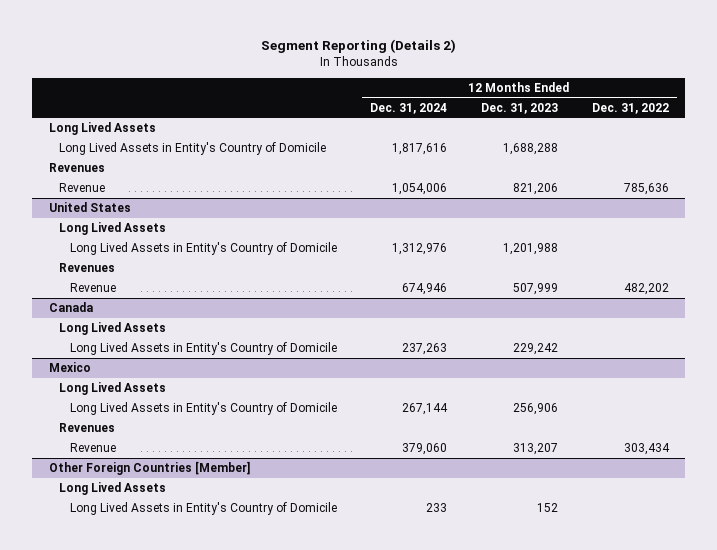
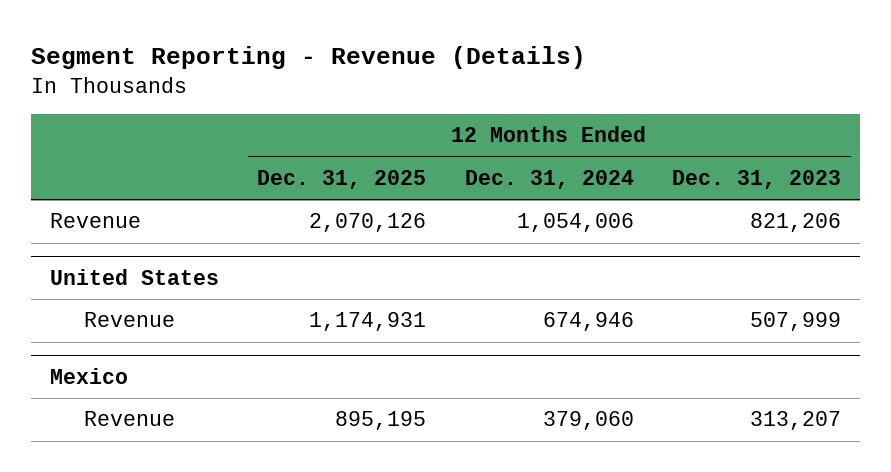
- Segment Reporting (Details 2)
+ Segment Reporting - Revenue (Details)
- | 12 Months Ended Dec. 31, 2024 | 12 Months Ended Dec. 31, 2023 | 12 Months Ended Dec. 31, 2022
+ | 12 Months Ended Dec. 31, 2025 | 12 Months Ended Dec. 31, 2024 | 12 Months Ended Dec. 31, 2023
- Long Lived Assets
- Long Lived Assets in Entity's Country of Domicile | 1,817,616 | 1,688,288 |
- Revenues
@ United States
- Long Lived Assets
- Long Lived Assets in Entity's Country of Domicile | 1,312,976 | 1,201,988 |
- Revenues
- Canada
- Long Lived Assets
- Long Lived Assets in Entity's Country of Domicile | 237,263 | 229,242 |
@ Mexico
- Long Lived Assets
- Long Lived Assets in Entity's Country of Domicile | 267,144 | 256,906 |
- Revenues
- Other Foreign Countries [Member]
- Long Lived Assets
- Long Lived Assets in Entity's Country of Domicile | 233 | 152 |

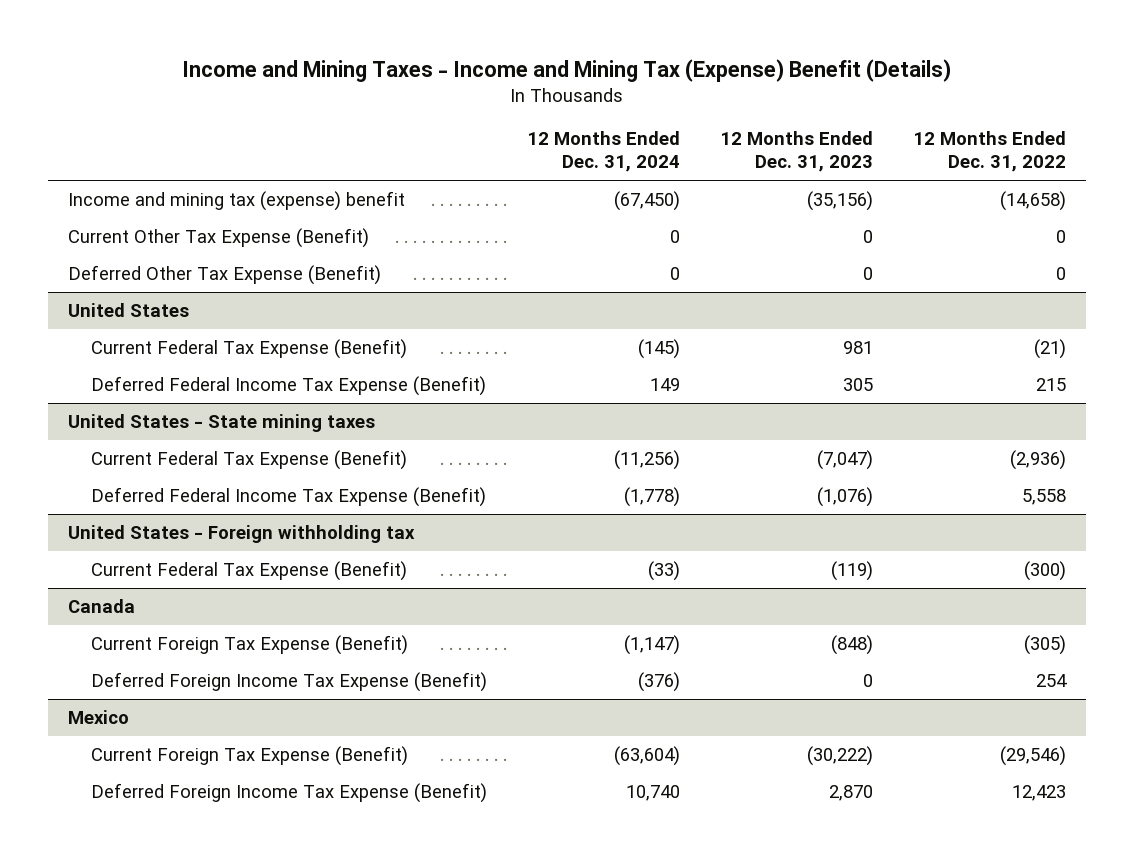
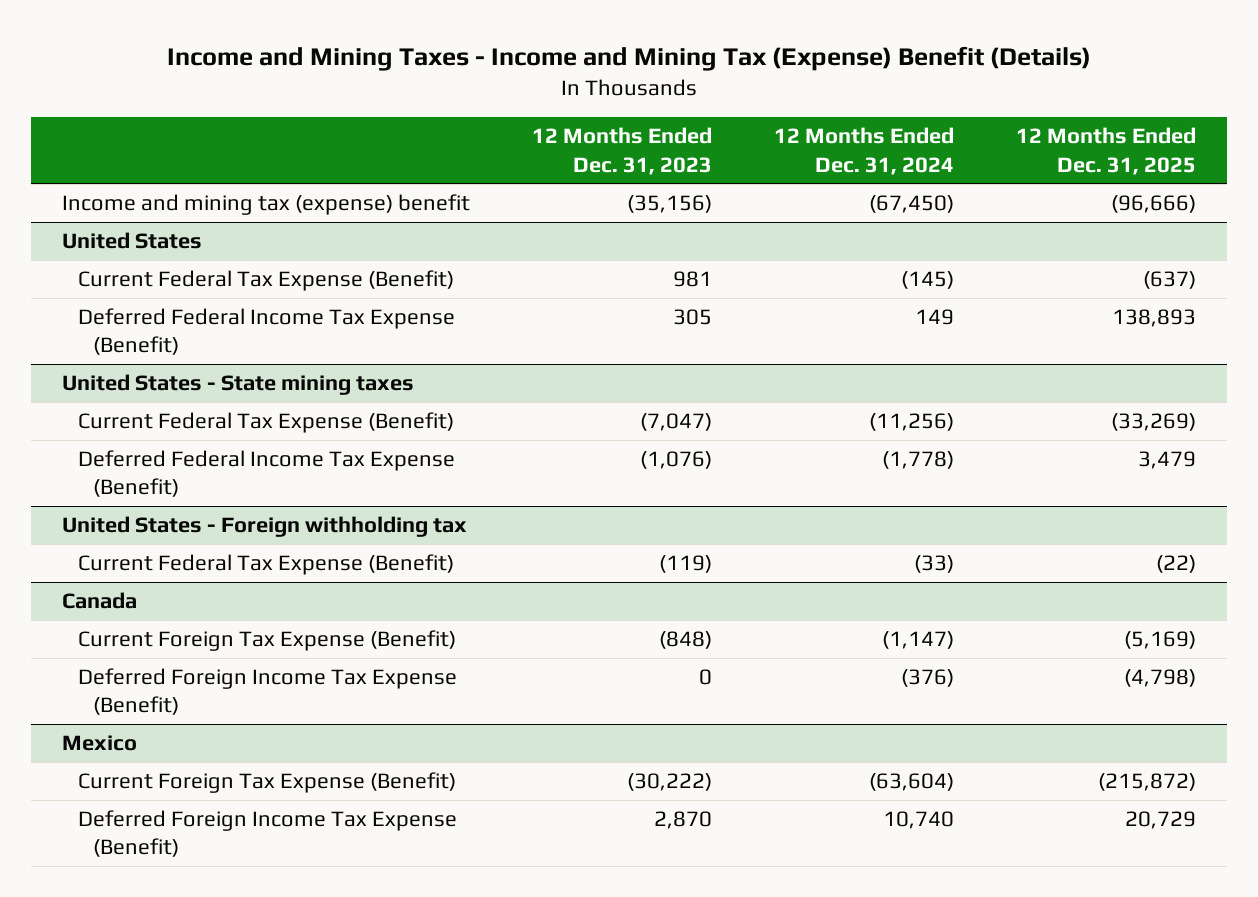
- | 12 Months Ended Dec. 31, 2024 | 12 Months Ended Dec. 31, 2023 | 12 Months Ended Dec. 31, 2022
+ | 12 Months Ended Dec. 31, 2023 | 12 Months Ended Dec. 31, 2024 | 12 Months Ended Dec. 31, 2025
- Current Other Tax Expense (Benefit) | 0 | 0 | 0
- Deferred Other Tax Expense (Benefit) | 0 | 0 | 0

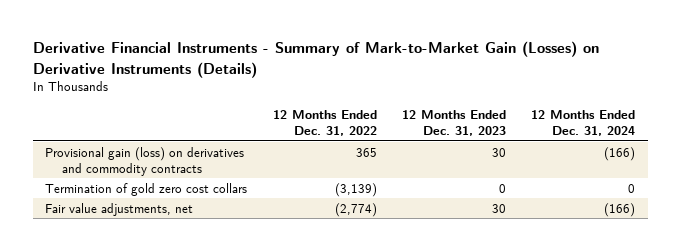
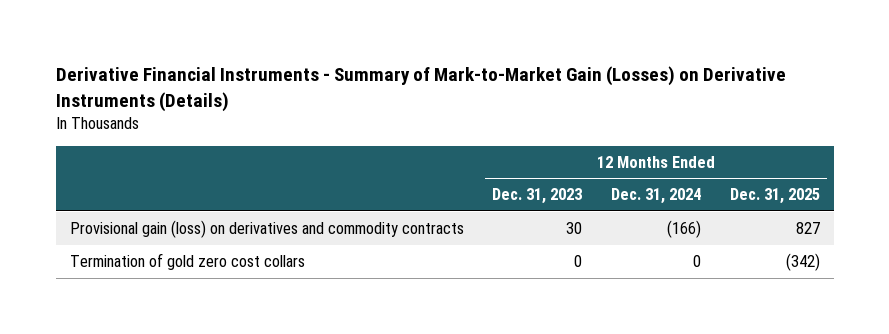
- | 12 Months Ended Dec. 31, 2022 | 12 Months Ended Dec. 31, 2023 | 12 Months Ended Dec. 31, 2024
+ | 12 Months Ended Dec. 31, 2023 | 12 Months Ended Dec. 31, 2024 | 12 Months Ended Dec. 31, 2025
- Fair value adjustments, net | (2,774) | 30 | (166)

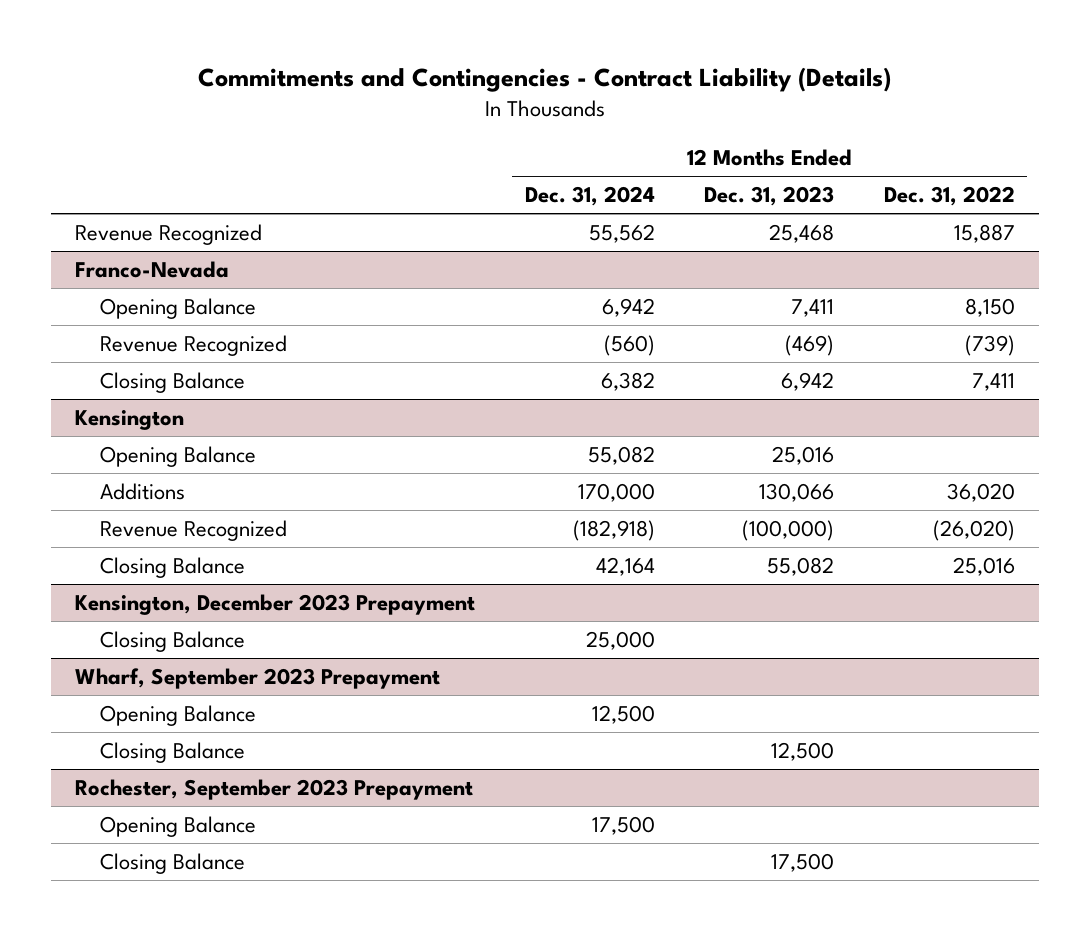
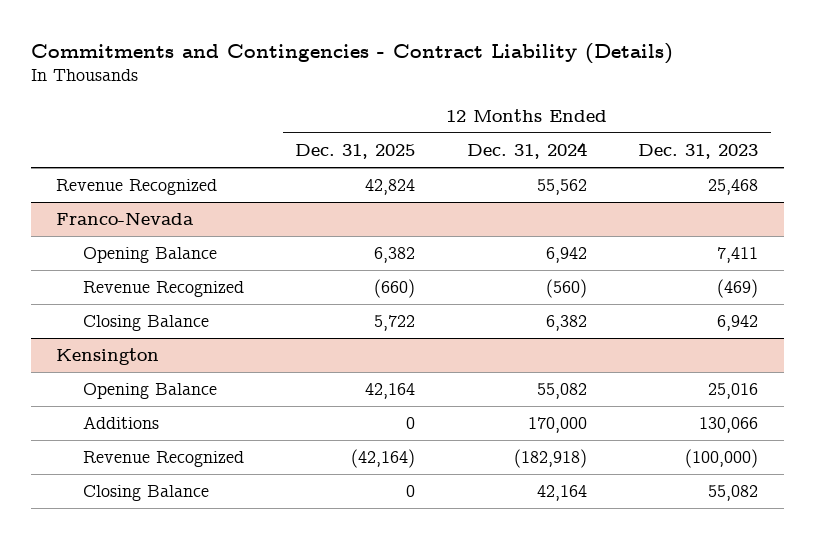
- | 12 Months Ended Dec. 31, 2024 | 12 Months Ended Dec. 31, 2023 | 12 Months Ended Dec. 31, 2022
+ | 12 Months Ended Dec. 31, 2025 | 12 Months Ended Dec. 31, 2024 | 12 Months Ended Dec. 31, 2023
- Kensington, December 2023 Prepayment
- Closing Balance | 25,000 | |
- Wharf, September 2023 Prepayment
- Opening Balance | 12,500 | |
- Closing Balance | | 12,500 |
- Rochester, September 2023 Prepayment
- Opening Balance | 17,500 | |
- Closing Balance | | 17,500 |

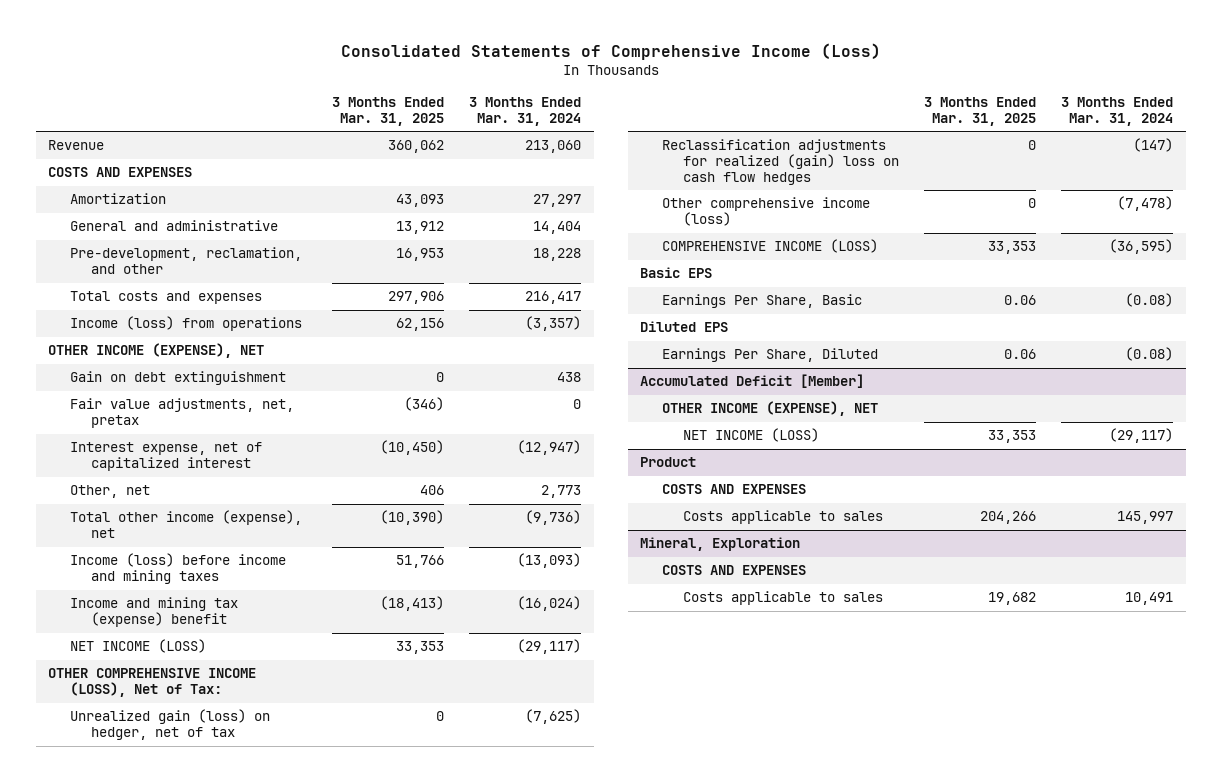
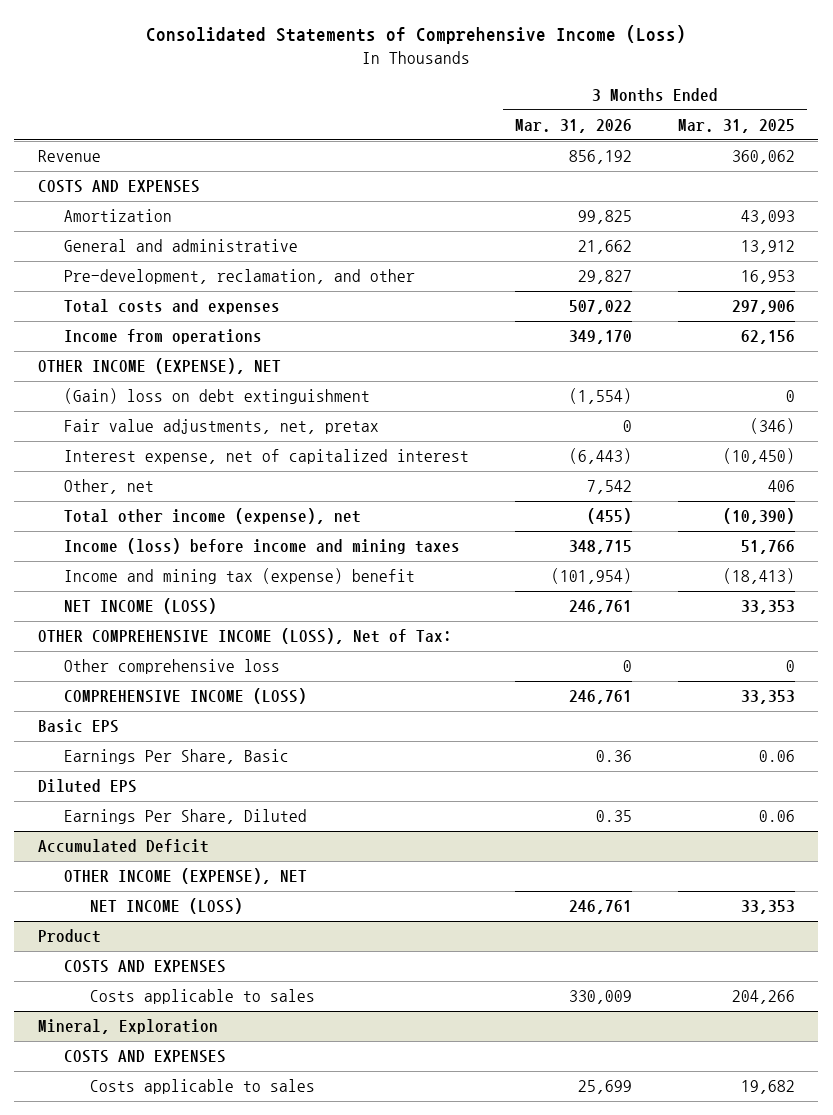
- | 3 Months Ended Mar. 31, 2025 | 3 Months Ended Mar. 31, 2024
+ | 3 Months Ended Mar. 31, 2026 | 3 Months Ended Mar. 31, 2025
- Income (loss) from operations | 62,156 | (3,357)
+ Income from operations | 349,170 | 62,156
- Gain on debt extinguishment | 0 | 438
+ (Gain) loss on debt extinguishment | (1,554) | 0
- Unrealized gain (loss) on hedger, net of tax | 0 | (7,625)
- Reclassification adjustments for realized (gain) loss on cash flow hedges | 0 | (147)
- Other comprehensive income (loss) | 0 | (7,478)
+ Other comprehensive loss | 0 | 0
- Accumulated Deficit [Member]
+ Accumulated Deficit

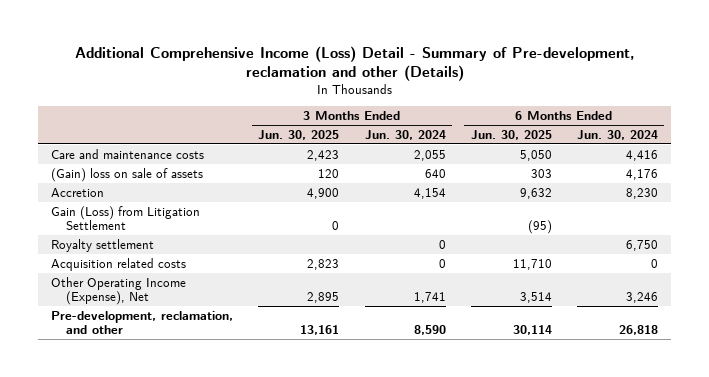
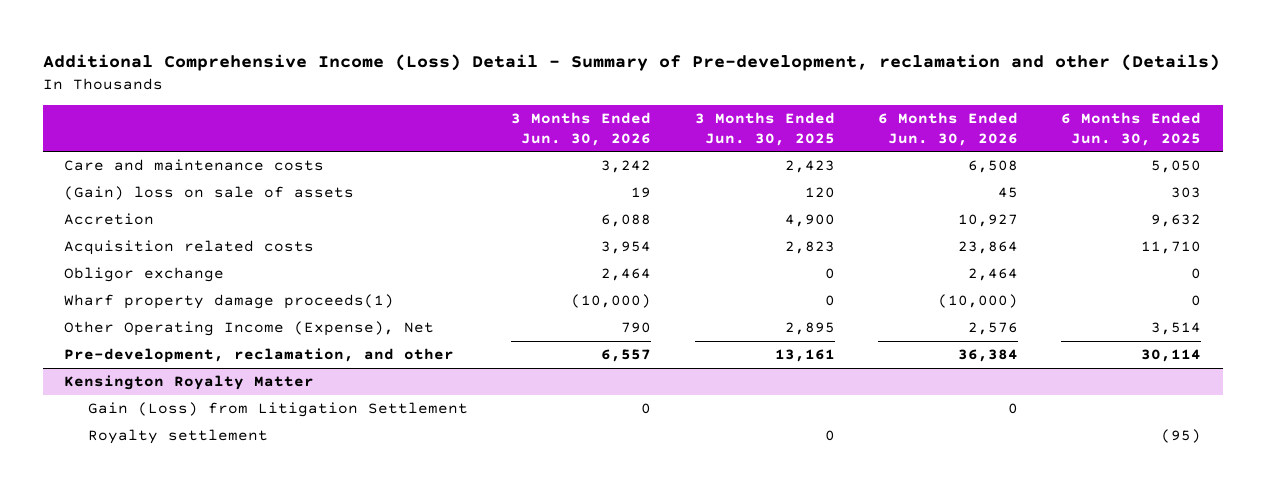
- | 3 Months Ended Jun. 30, 2025 | 3 Months Ended Jun. 30, 2024 | 6 Months Ended Jun. 30, 2025 | 6 Months Ended Jun. 30, 2024
+ | 3 Months Ended Jun. 30, 2026 | 3 Months Ended Jun. 30, 2025 | 6 Months Ended Jun. 30, 2026 | 6 Months Ended Jun. 30, 2025
- Gain (Loss) from Litigation Settlement | 0 | | (95) |
- Royalty settlement | | 0 | | 6,750
+ Obligor exchange | 2,464 | 0 | 2,464 | 0
+ Wharf property damage proceeds(1) | (10,000) | 0 | (10,000) | 0
+ Kensington Royalty Matter
+ Gain (Loss) from Litigation Settlement | 0 | | 0 |
+ Royalty settlement | | 0 | | (95)

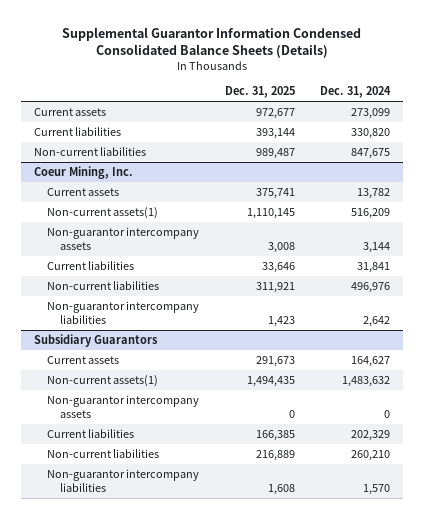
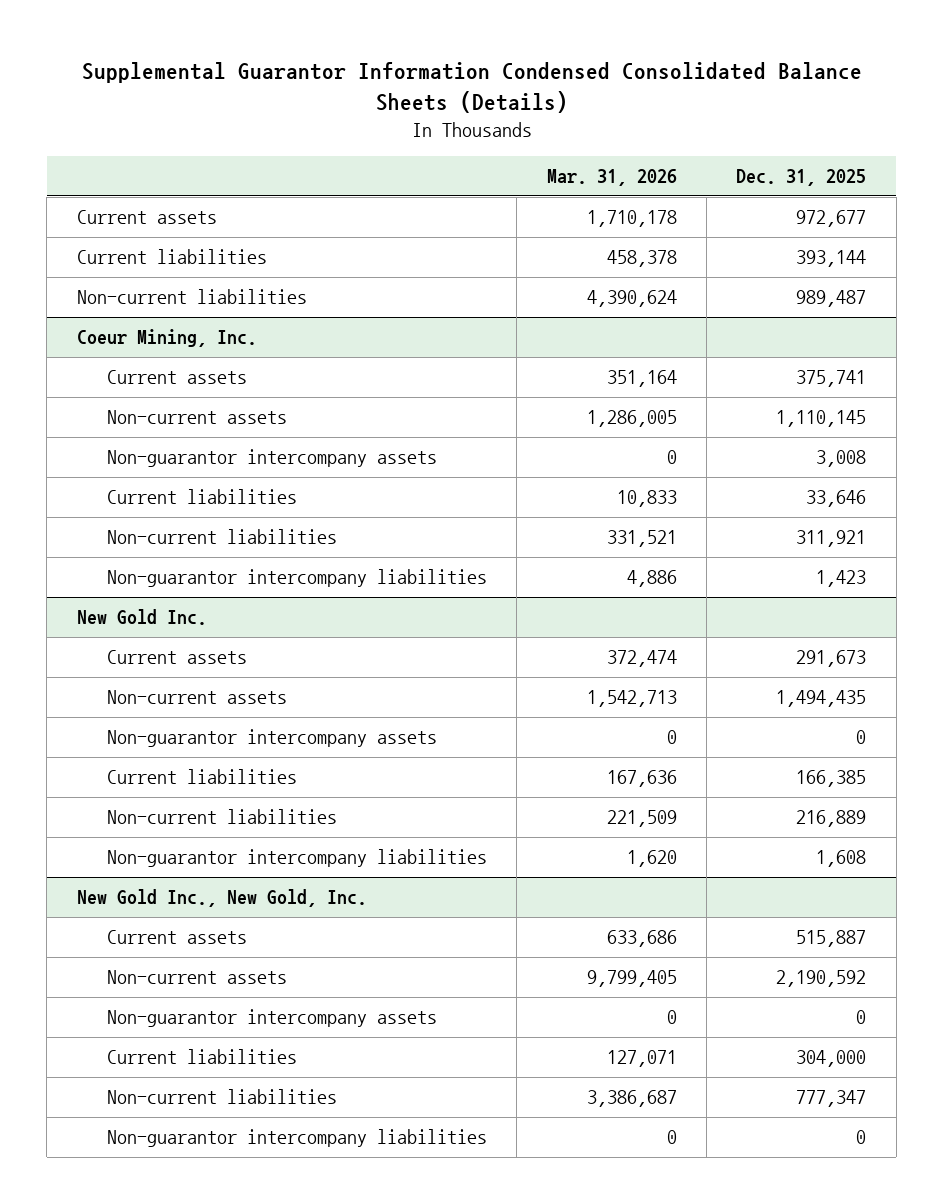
- | Dec. 31, 2025 | Dec. 31, 2024
+ | Mar. 31, 2026 | Dec. 31, 2025
@ Coeur Mining, Inc.
- Non-current assets(1) | 1,110,145 | 516,209
+ Non-current assets | 1,286,005 | 1,110,145
- Subsidiary Guarantors
+ New Gold Inc.
- Non-current assets(1) | 1,494,435 | 1,483,632
+ Non-current assets | 1,542,713 | 1,494,435
+ New Gold Inc., New Gold, Inc.
+ Current assets | 633,686 | 515,887
+ Non-current assets | 9,799,405 | 2,190,592
+ Non-guarantor intercompany assets | 0 | 0
+ Current liabilities | 127,071 | 304,000
+ Non-current liabilities | 3,386,687 | 777,347
+ Non-guarantor intercompany liabilities | 0 | 0

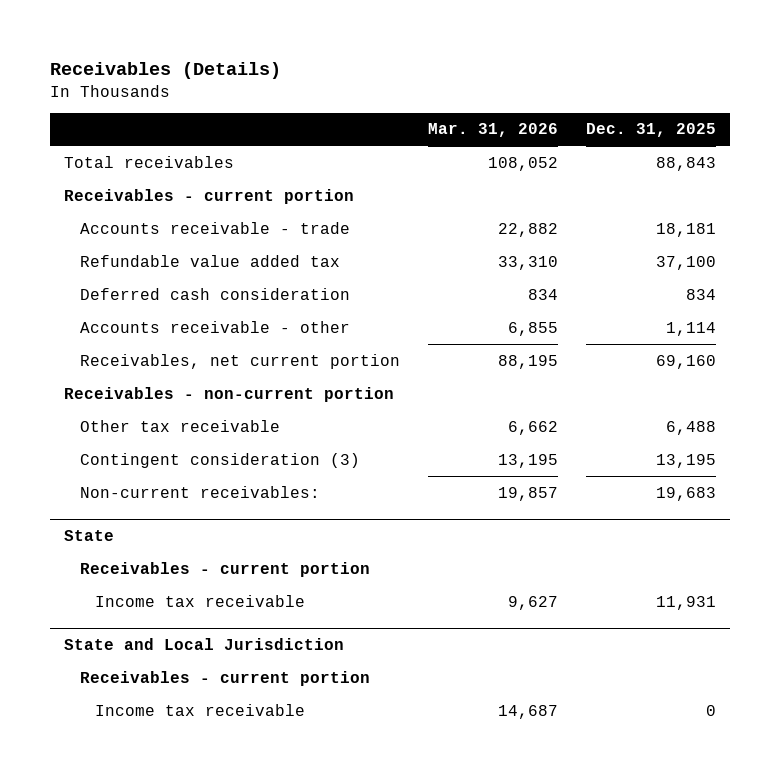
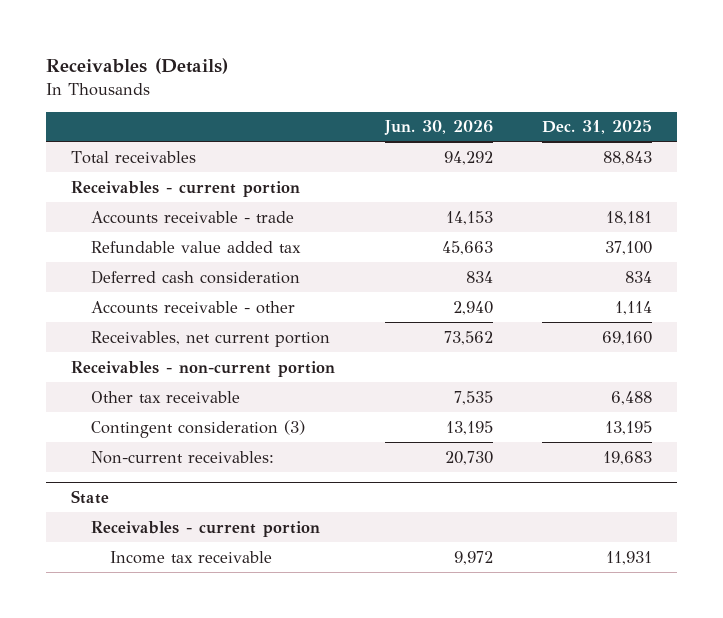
- | Mar. 31, 2026 | Dec. 31, 2025
+ | Jun. 30, 2026 | Dec. 31, 2025
- State and Local Jurisdiction
- Receivables - current portion
- Income tax receivable | 14,687 | 0

